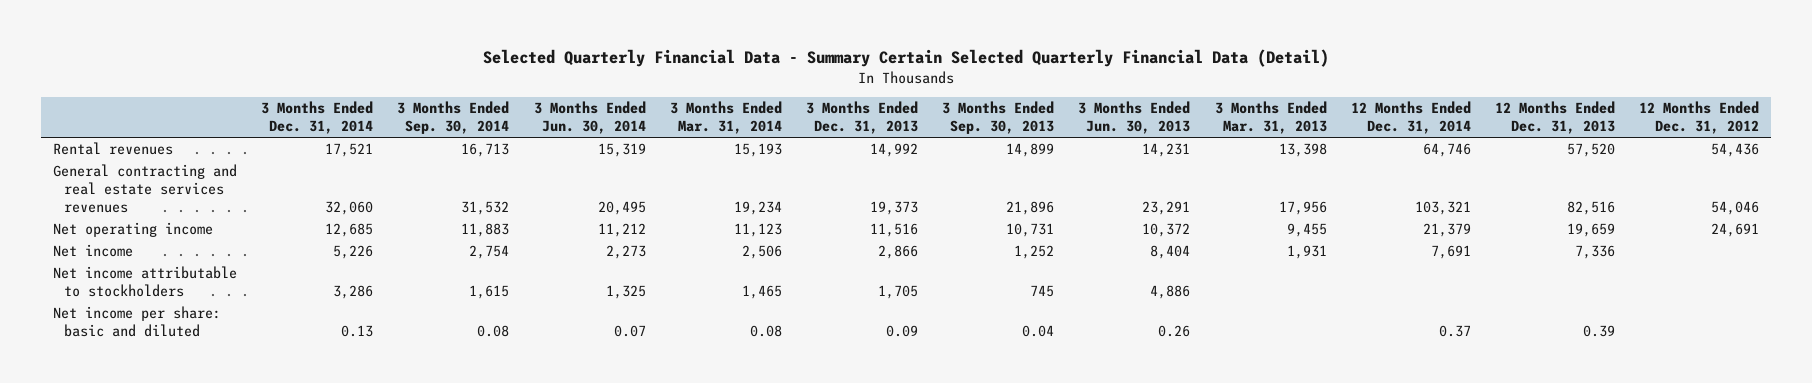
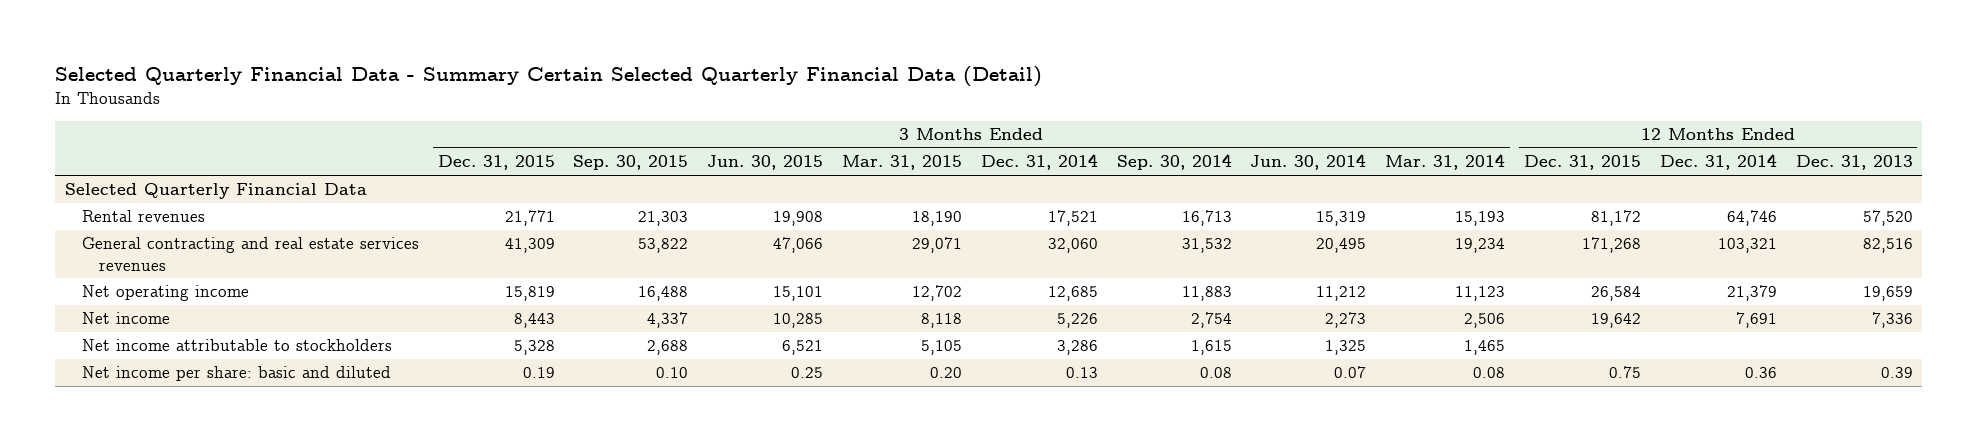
- | 3 Months Ended Dec. 31, 2014 | 3 Months Ended Sep. 30, 2014 | 3 Months Ended Jun. 30, 2014 | 3 Months Ended Mar. 31, 2014 | 3 Months Ended Dec. 31, 2013 | 3 Months Ended Sep. 30, 2013 | 3 Months Ended Jun. 30, 2013 | 3 Months Ended Mar. 31, 2013 | 12 Months Ended Dec. 31, 2014 | 12 Months Ended Dec. 31, 2013 | 12 Months Ended Dec. 31, 2012
+ | 3 Months Ended Dec. 31, 2015 | 3 Months Ended Sep. 30, 2015 | 3 Months Ended Jun. 30, 2015 | 3 Months Ended Mar. 31, 2015 | 3 Months Ended Dec. 31, 2014 | 3 Months Ended Sep. 30, 2014 | 3 Months Ended Jun. 30, 2014 | 3 Months Ended Mar. 31, 2014 | 12 Months Ended Dec. 31, 2015 | 12 Months Ended Dec. 31, 2014 | 12 Months Ended Dec. 31, 2013
+ Selected Quarterly Financial Data
- Net income per share: basic and diluted | 0.13 | 0.08 | 0.07 | 0.08 | 0.09 | 0.04 | 0.26 | | 0.37 | 0.39 |
+ Net income per share: basic and diluted | 0.19 | 0.10 | 0.25 | 0.20 | 0.13 | 0.08 | 0.07 | 0.08 | 0.75 | 0.36 | 0.39

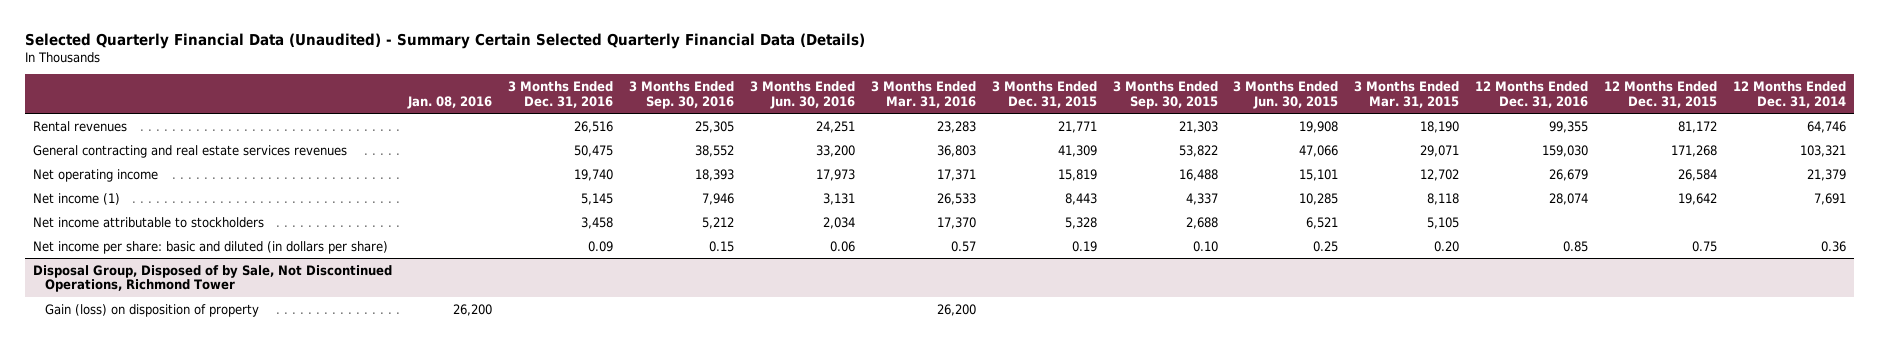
- Selected Quarterly Financial Data - Summary Certain Selected Quarterly Financial Data (Detail)
+ Selected Quarterly Financial Data (Unaudited) - Summary Certain Selected Quarterly Financial Data (Details)
- | 3 Months Ended Dec. 31, 2015 | 3 Months Ended Sep. 30, 2015 | 3 Months Ended Jun. 30, 2015 | 3 Months Ended Mar. 31, 2015 | 3 Months Ended Dec. 31, 2014 | 3 Months Ended Sep. 30, 2014 | 3 Months Ended Jun. 30, 2014 | 3 Months Ended Mar. 31, 2014 | 12 Months Ended Dec. 31, 2015 | 12 Months Ended Dec. 31, 2014 | 12 Months Ended Dec. 31, 2013
+ | Jan. 08, 2016 | 3 Months Ended Dec. 31, 2016 | 3 Months Ended Sep. 30, 2016 | 3 Months Ended Jun. 30, 2016 | 3 Months Ended Mar. 31, 2016 | 3 Months Ended Dec. 31, 2015 | 3 Months Ended Sep. 30, 2015 | 3 Months Ended Jun. 30, 2015 | 3 Months Ended Mar. 31, 2015 | 12 Months Ended Dec. 31, 2016 | 12 Months Ended Dec. 31, 2015 | 12 Months Ended Dec. 31, 2014
- Selected Quarterly Financial Data
- Net income | 8,443 | 4,337 | 10,285 | 8,118 | 5,226 | 2,754 | 2,273 | 2,506 | 19,642 | 7,691 | 7,336
+ Net income (1) | | 5,145 | 7,946 | 3,131 | 26,533 | 8,443 | 4,337 | 10,285 | 8,118 | 28,074 | 19,642 | 7,691
- Net income per share: basic and diluted | 0.19 | 0.10 | 0.25 | 0.20 | 0.13 | 0.08 | 0.07 | 0.08 | 0.75 | 0.36 | 0.39
+ Net income per share: basic and diluted (in dollars per share) | | 0.09 | 0.15 | 0.06 | 0.57 | 0.19 | 0.10 | 0.25 | 0.20 | 0.85 | 0.75 | 0.36
+ Disposal Group, Disposed of by Sale, Not Discontinued Operations, Richmond Tower
+ Gain (loss) on disposition of property | 26,200 | | | | 26,200 | | | | | | |

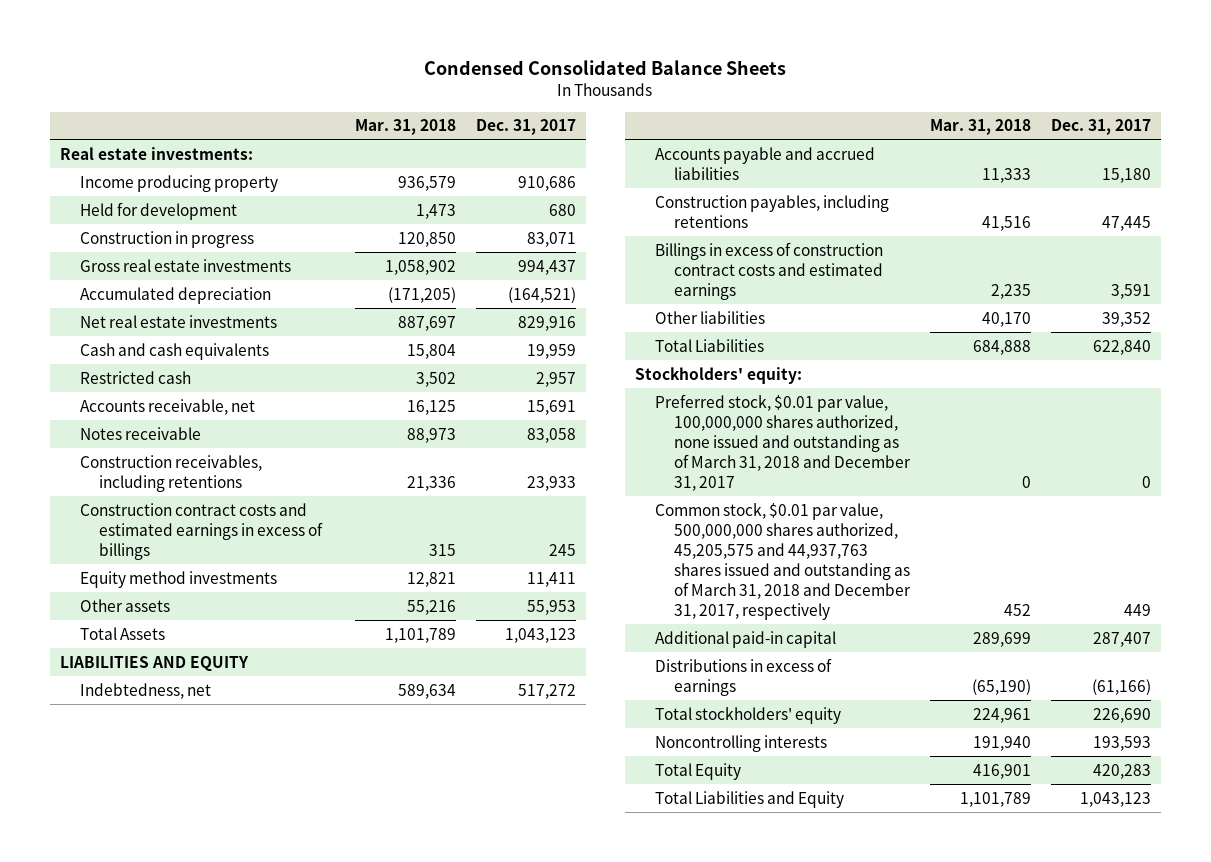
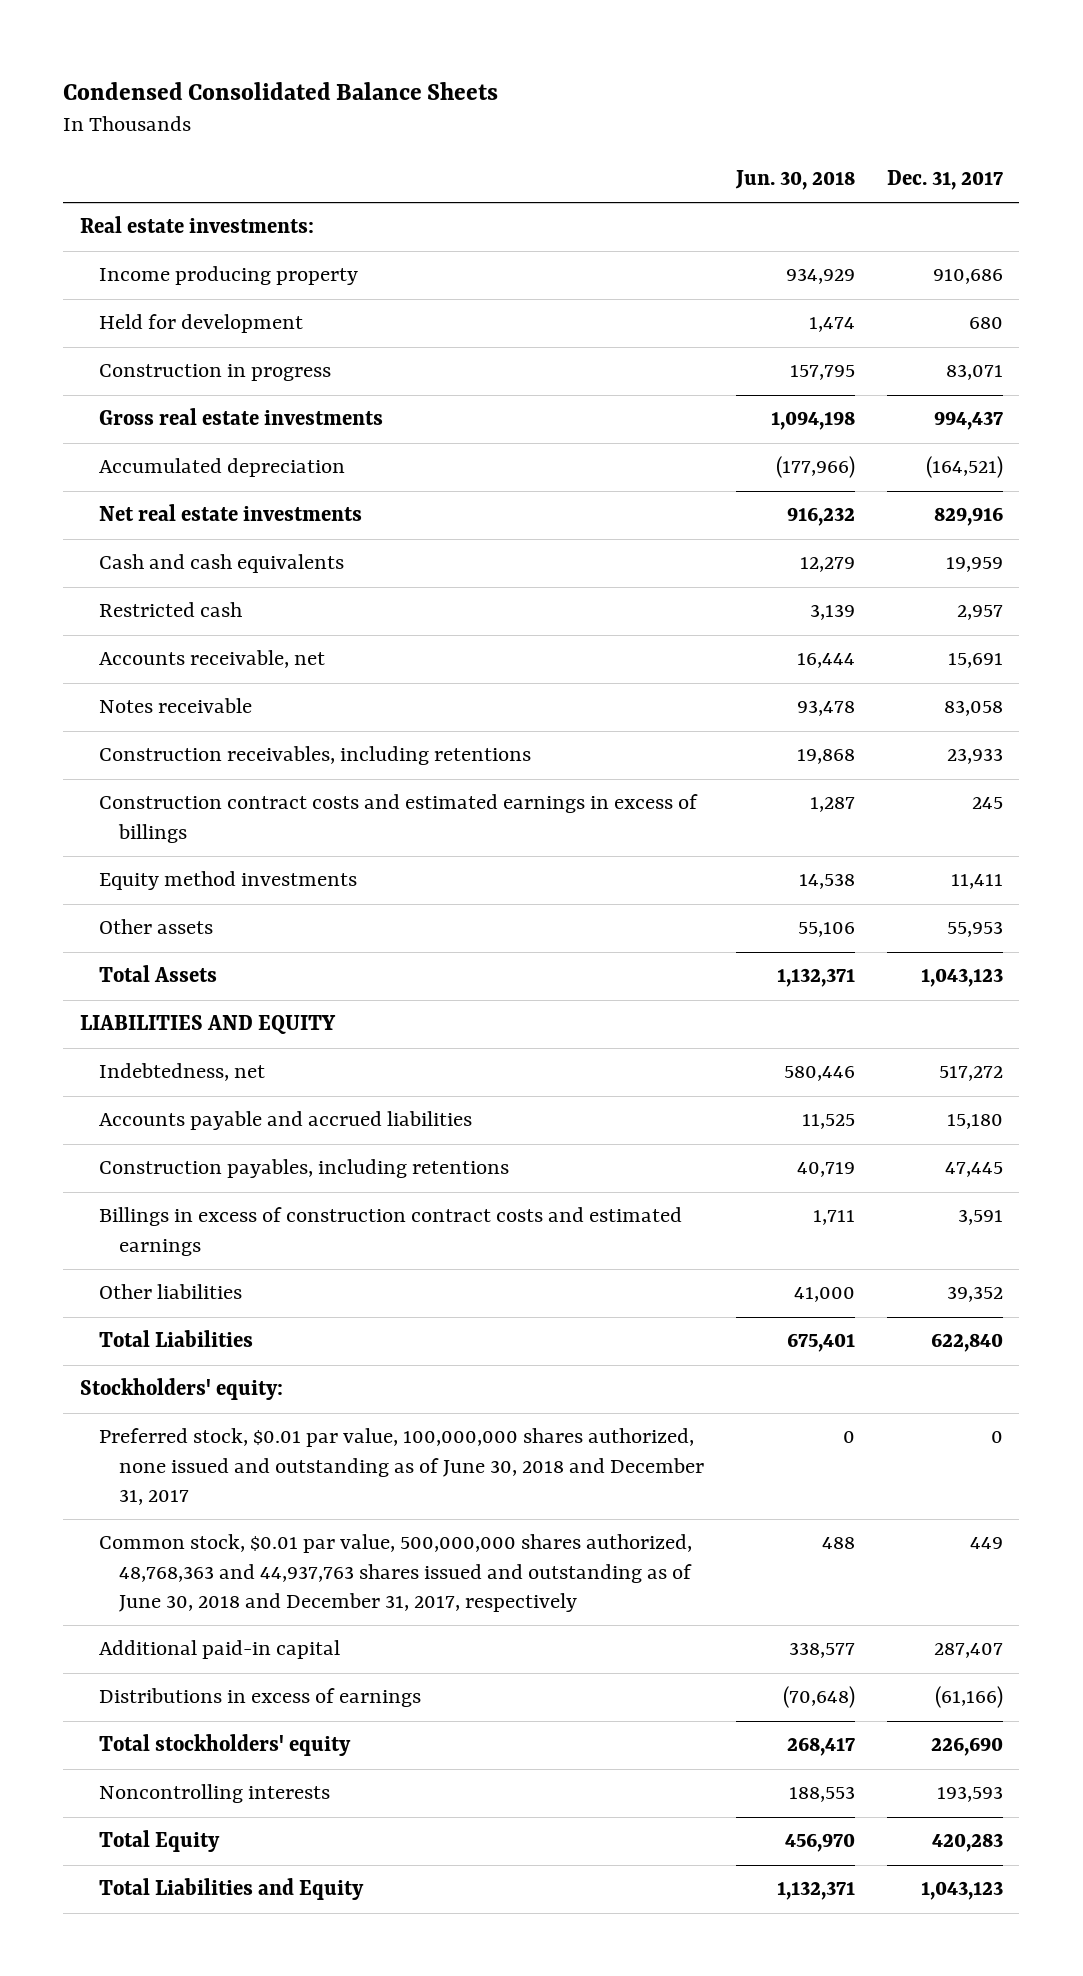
- | Mar. 31, 2018 | Dec. 31, 2017
+ | Jun. 30, 2018 | Dec. 31, 2017
- Preferred stock, $0.01 par value, 100,000,000 shares authorized, none issued and outstanding as of March 31, 2018 and December 31, 2017 | 0 | 0
- Common stock, $0.01 par value, 500,000,000 shares authorized, 45,205,575 and 44,937,763 shares issued and outstanding as of March 31, 2018 and December 31, 2017, respectively | 452 | 449
+ Preferred stock, $0.01 par value, 100,000,000 shares authorized, none issued and outstanding as of June 30, 2018 and December 31, 2017 | 0 | 0
+ Common stock, $0.01 par value, 500,000,000 shares authorized, 48,768,363 and 44,937,763 shares issued and outstanding as of June 30, 2018 and December 31, 2017, respectively | 488 | 449

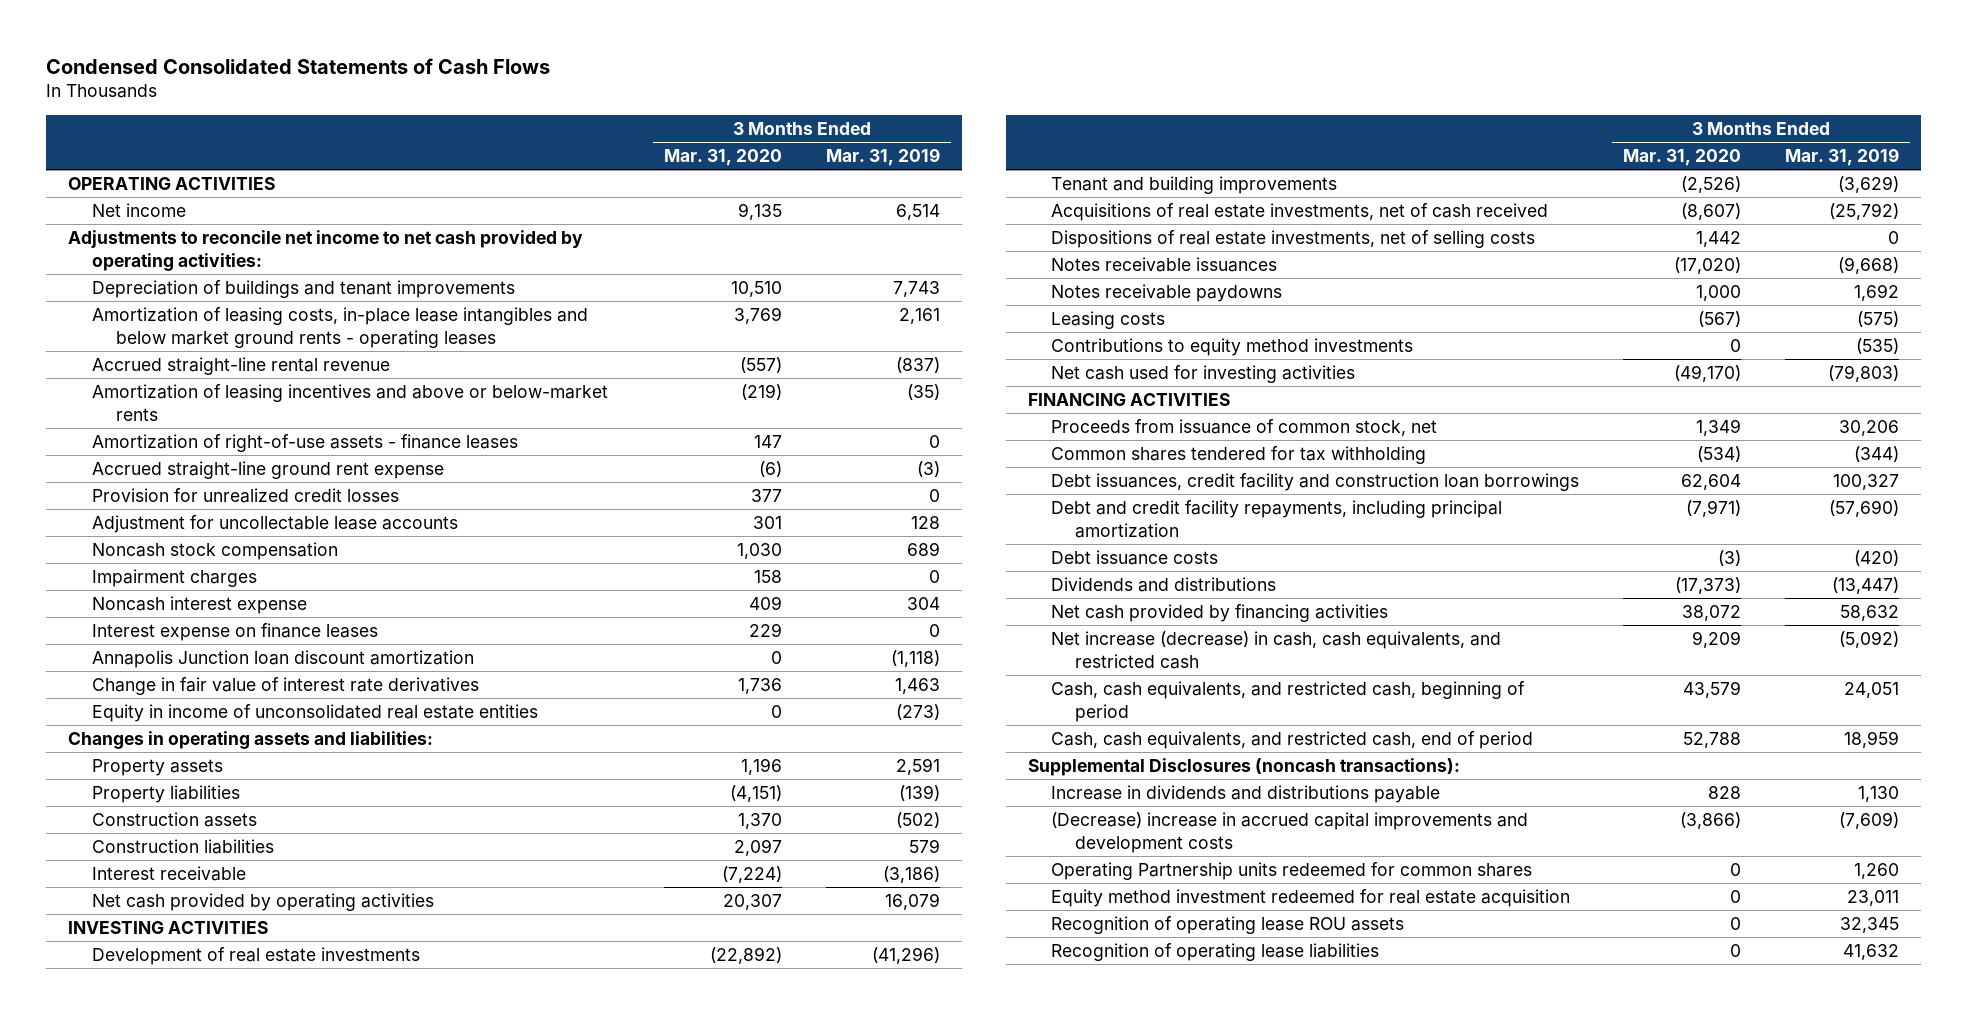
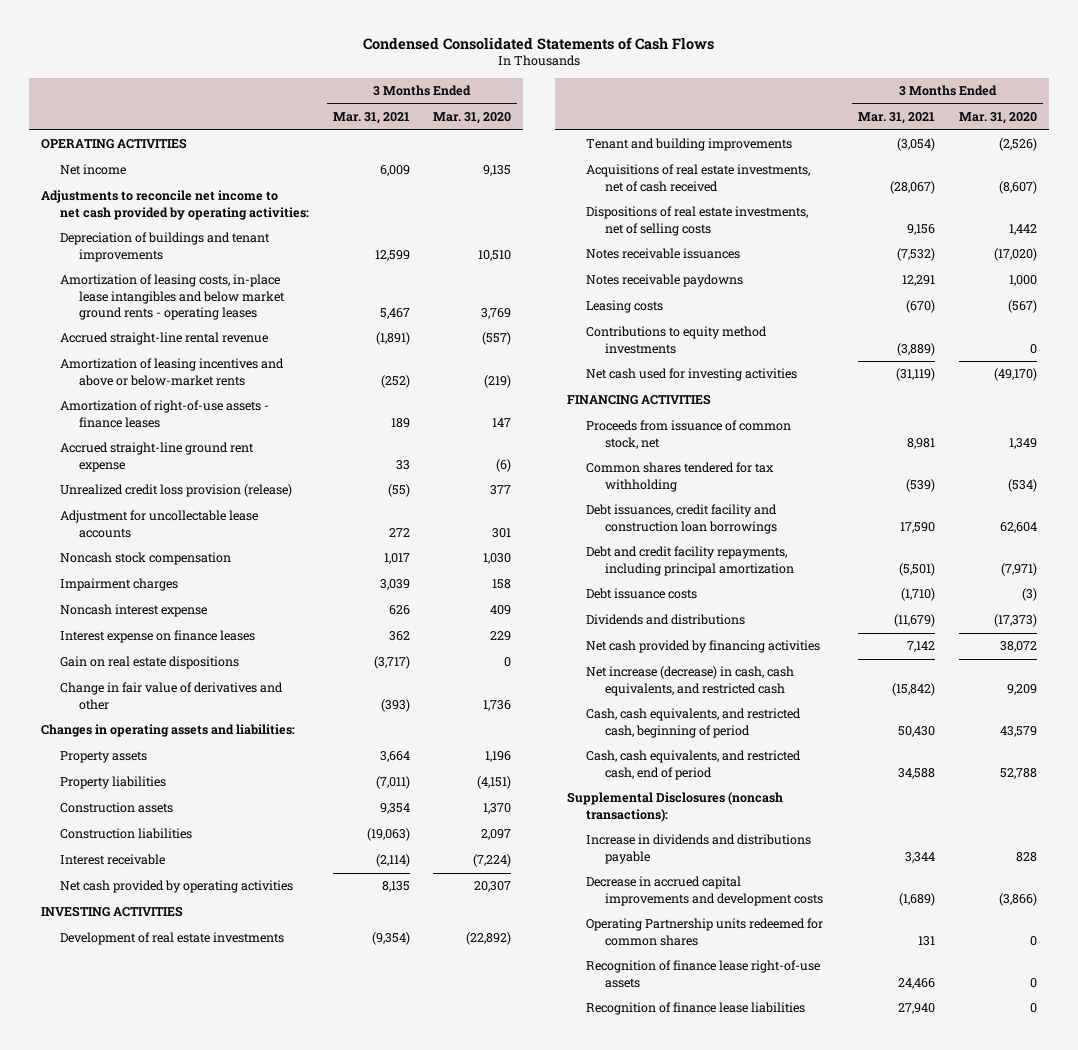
- | 3 Months Ended Mar. 31, 2020 | 3 Months Ended Mar. 31, 2019
+ | 3 Months Ended Mar. 31, 2021 | 3 Months Ended Mar. 31, 2020
- Provision for unrealized credit losses | 377 | 0
+ Unrealized credit loss provision (release) | (55) | 377
- Annapolis Junction loan discount amortization | 0 | (1,118)
- Change in fair value of interest rate derivatives | 1,736 | 1,463
- Equity in income of unconsolidated real estate entities | 0 | (273)
+ Gain on real estate dispositions | (3,717) | 0
+ Change in fair value of derivatives and other | (393) | 1,736
- (Decrease) increase in accrued capital improvements and development costs | (3,866) | (7,609)
+ Decrease in accrued capital improvements and development costs | (1,689) | (3,866)
- Equity method investment redeemed for real estate acquisition | 0 | 23,011
- Recognition of operating lease ROU assets | 0 | 32,345
- Recognition of operating lease liabilities | 0 | 41,632
+ Recognition of finance lease right-of-use assets | 24,466 | 0
+ Recognition of finance lease liabilities | 27,940 | 0

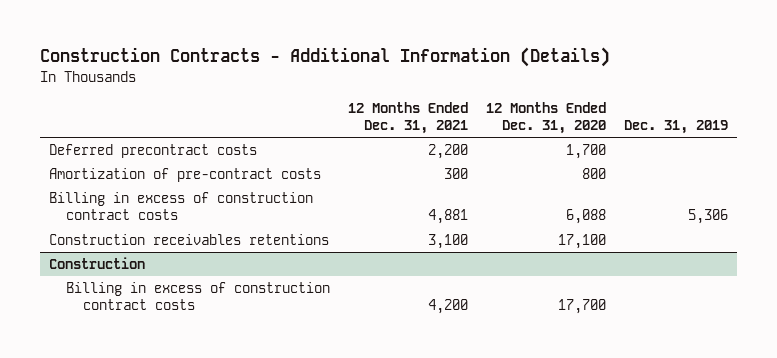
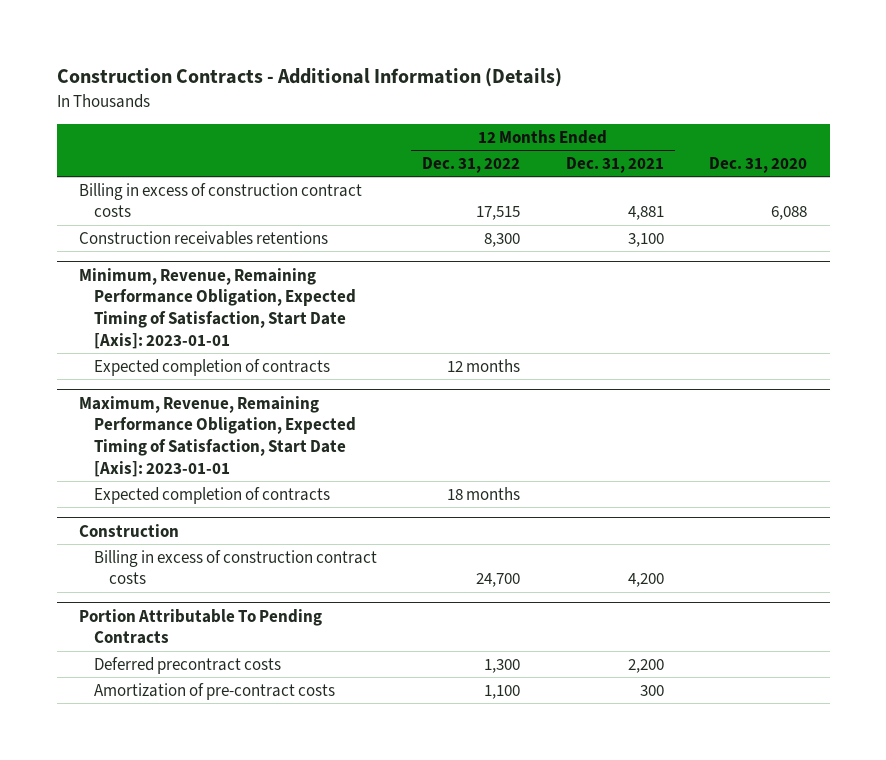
- | 12 Months Ended Dec. 31, 2021 | 12 Months Ended Dec. 31, 2020 | Dec. 31, 2019
+ | 12 Months Ended Dec. 31, 2022 | 12 Months Ended Dec. 31, 2021 | Dec. 31, 2020
- Deferred precontract costs | 2,200 | 1,700 |
- Amortization of pre-contract costs | 300 | 800 |
+ Minimum, Revenue, Remaining Performance Obligation, Expected Timing of Satisfaction, Start Date [Axis]: 2023-01-01
+ Expected completion of contracts | 12 months | |
+ Maximum, Revenue, Remaining Performance Obligation, Expected Timing of Satisfaction, Start Date [Axis]: 2023-01-01
+ Expected completion of contracts | 18 months | |
+ Portion Attributable To Pending Contracts
+ Deferred precontract costs | 1,300 | 2,200 |
+ Amortization of pre-contract costs | 1,100 | 300 |

